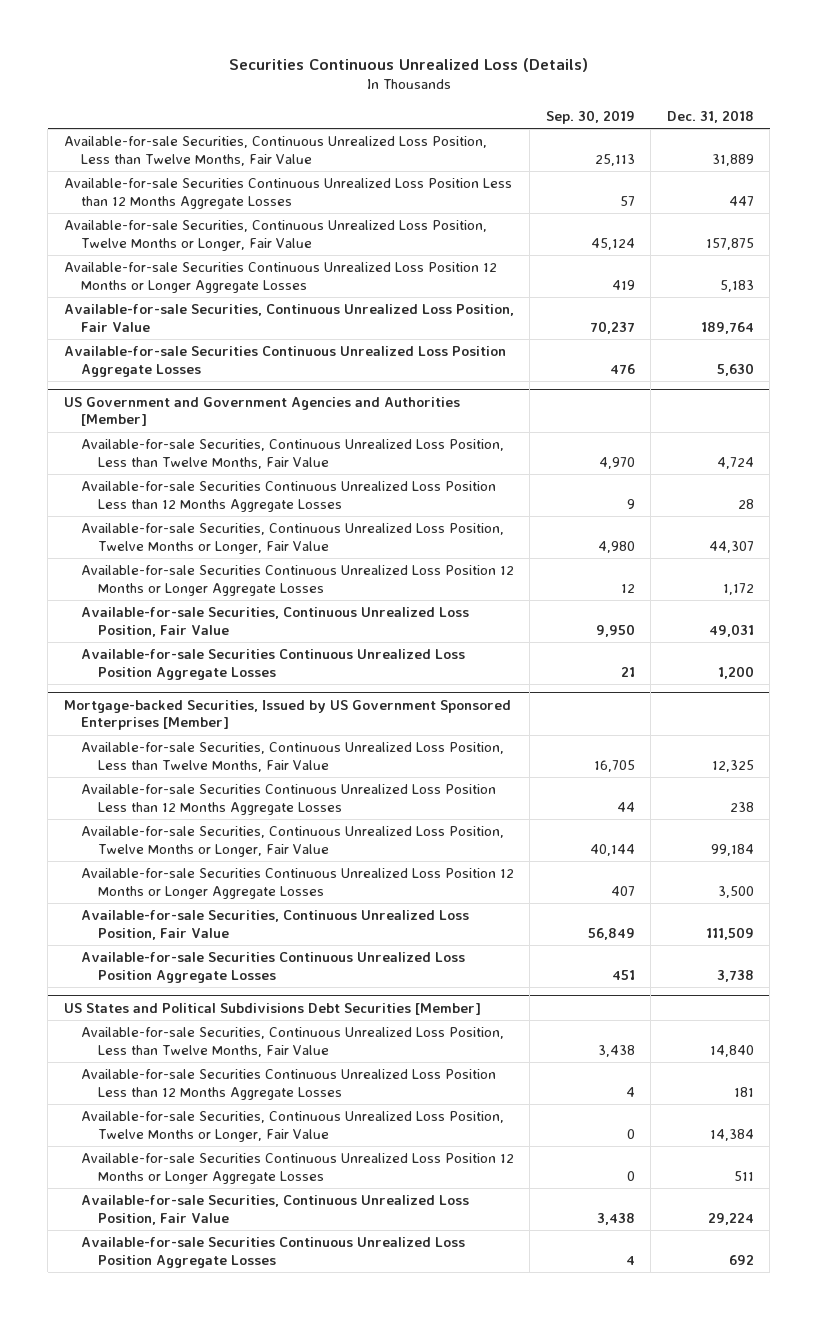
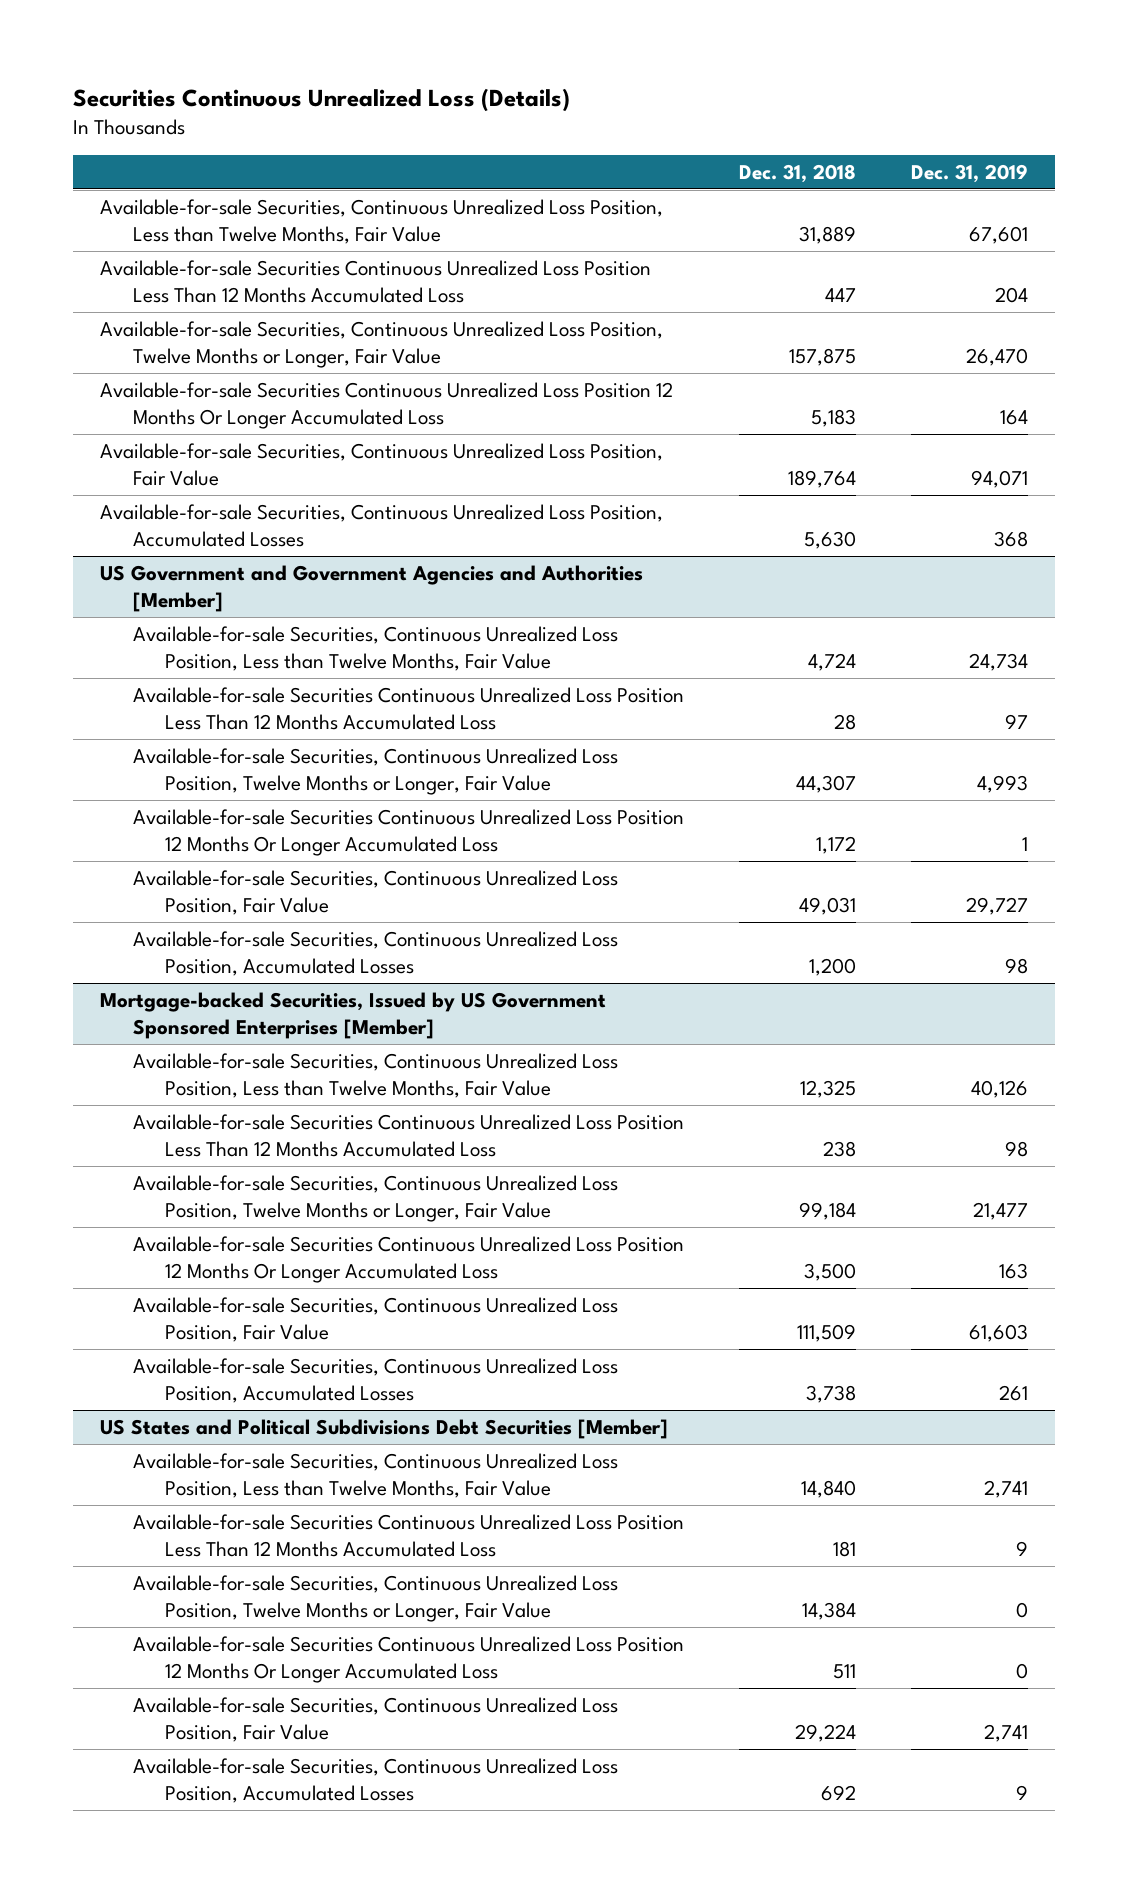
- | Sep. 30, 2019 | Dec. 31, 2018
+ | Dec. 31, 2018 | Dec. 31, 2019
- Available-for-sale Securities Continuous Unrealized Loss Position Less than 12 Months Aggregate Losses | 57 | 447
+ Available-for-sale Securities Continuous Unrealized Loss Position Less Than 12 Months Accumulated Loss | 447 | 204
- Available-for-sale Securities Continuous Unrealized Loss Position 12 Months or Longer Aggregate Losses | 419 | 5,183
+ Available-for-sale Securities Continuous Unrealized Loss Position 12 Months Or Longer Accumulated Loss | 5,183 | 164
- Available-for-sale Securities Continuous Unrealized Loss Position Aggregate Losses | 476 | 5,630
+ Available-for-sale Securities, Continuous Unrealized Loss Position, Accumulated Losses | 5,630 | 368
@ US Government and Government Agencies and Authorities [Member]
- Available-for-sale Securities Continuous Unrealized Loss Position Less than 12 Months Aggregate Losses | 9 | 28
+ Available-for-sale Securities Continuous Unrealized Loss Position Less Than 12 Months Accumulated Loss | 28 | 97
- Available-for-sale Securities Continuous Unrealized Loss Position 12 Months or Longer Aggregate Losses | 12 | 1,172
+ Available-for-sale Securities Continuous Unrealized Loss Position 12 Months Or Longer Accumulated Loss | 1,172 | 1
- Available-for-sale Securities Continuous Unrealized Loss Position Aggregate Losses | 21 | 1,200
+ Available-for-sale Securities, Continuous Unrealized Loss Position, Accumulated Losses | 1,200 | 98
@ Mortgage-backed Securities, Issued by US Government Sponsored Enterprises [Member]
- Available-for-sale Securities Continuous Unrealized Loss Position Less than 12 Months Aggregate Losses | 44 | 238
+ Available-for-sale Securities Continuous Unrealized Loss Position Less Than 12 Months Accumulated Loss | 238 | 98
- Available-for-sale Securities Continuous Unrealized Loss Position 12 Months or Longer Aggregate Losses | 407 | 3,500
+ Available-for-sale Securities Continuous Unrealized Loss Position 12 Months Or Longer Accumulated Loss | 3,500 | 163
- Available-for-sale Securities Continuous Unrealized Loss Position Aggregate Losses | 451 | 3,738
+ Available-for-sale Securities, Continuous Unrealized Loss Position, Accumulated Losses | 3,738 | 261
@ US States and Political Subdivisions Debt Securities [Member]
- Available-for-sale Securities Continuous Unrealized Loss Position Less than 12 Months Aggregate Losses | 4 | 181
+ Available-for-sale Securities Continuous Unrealized Loss Position Less Than 12 Months Accumulated Loss | 181 | 9
- Available-for-sale Securities Continuous Unrealized Loss Position 12 Months or Longer Aggregate Losses | 0 | 511
+ Available-for-sale Securities Continuous Unrealized Loss Position 12 Months Or Longer Accumulated Loss | 511 | 0
- Available-for-sale Securities Continuous Unrealized Loss Position Aggregate Losses | 4 | 692
+ Available-for-sale Securities, Continuous Unrealized Loss Position, Accumulated Losses | 692 | 9

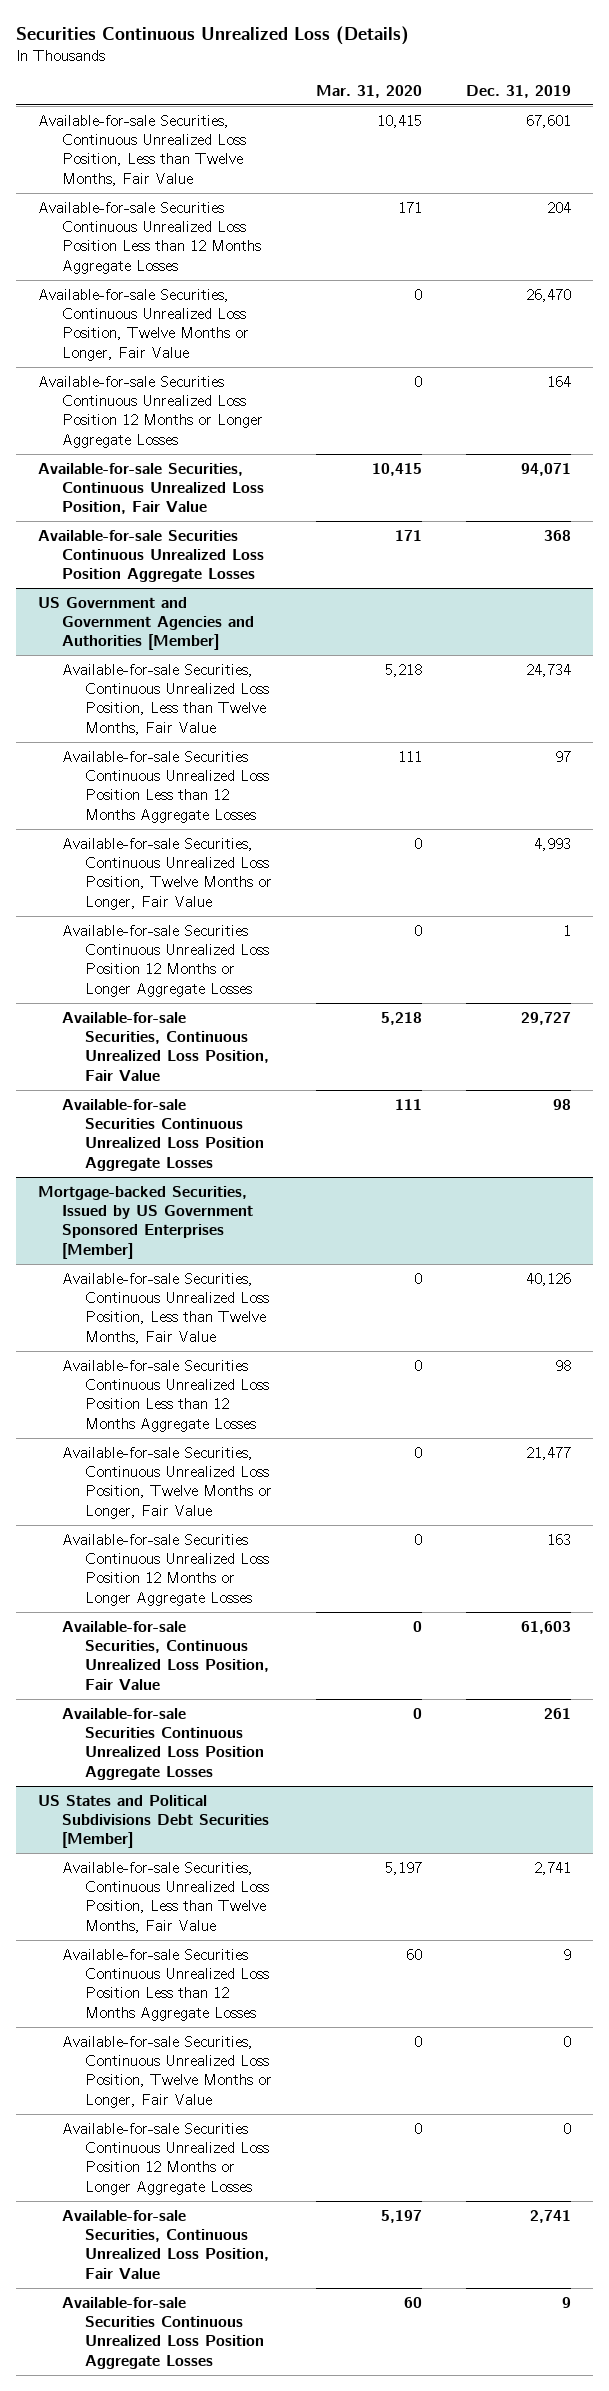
- | Dec. 31, 2018 | Dec. 31, 2019
+ | Mar. 31, 2020 | Dec. 31, 2019
- Available-for-sale Securities Continuous Unrealized Loss Position Less Than 12 Months Accumulated Loss | 447 | 204
+ Available-for-sale Securities Continuous Unrealized Loss Position Less than 12 Months Aggregate Losses | 171 | 204
- Available-for-sale Securities Continuous Unrealized Loss Position 12 Months Or Longer Accumulated Loss | 5,183 | 164
+ Available-for-sale Securities Continuous Unrealized Loss Position 12 Months or Longer Aggregate Losses | 0 | 164
- Available-for-sale Securities, Continuous Unrealized Loss Position, Accumulated Losses | 5,630 | 368
+ Available-for-sale Securities Continuous Unrealized Loss Position Aggregate Losses | 171 | 368
@ US Government and Government Agencies and Authorities [Member]
- Available-for-sale Securities Continuous Unrealized Loss Position Less Than 12 Months Accumulated Loss | 28 | 97
+ Available-for-sale Securities Continuous Unrealized Loss Position Less than 12 Months Aggregate Losses | 111 | 97
- Available-for-sale Securities Continuous Unrealized Loss Position 12 Months Or Longer Accumulated Loss | 1,172 | 1
+ Available-for-sale Securities Continuous Unrealized Loss Position 12 Months or Longer Aggregate Losses | 0 | 1
- Available-for-sale Securities, Continuous Unrealized Loss Position, Accumulated Losses | 1,200 | 98
+ Available-for-sale Securities Continuous Unrealized Loss Position Aggregate Losses | 111 | 98
@ Mortgage-backed Securities, Issued by US Government Sponsored Enterprises [Member]
- Available-for-sale Securities Continuous Unrealized Loss Position Less Than 12 Months Accumulated Loss | 238 | 98
+ Available-for-sale Securities Continuous Unrealized Loss Position Less than 12 Months Aggregate Losses | 0 | 98
- Available-for-sale Securities Continuous Unrealized Loss Position 12 Months Or Longer Accumulated Loss | 3,500 | 163
+ Available-for-sale Securities Continuous Unrealized Loss Position 12 Months or Longer Aggregate Losses | 0 | 163
- Available-for-sale Securities, Continuous Unrealized Loss Position, Accumulated Losses | 3,738 | 261
+ Available-for-sale Securities Continuous Unrealized Loss Position Aggregate Losses | 0 | 261
@ US States and Political Subdivisions Debt Securities [Member]
- Available-for-sale Securities Continuous Unrealized Loss Position Less Than 12 Months Accumulated Loss | 181 | 9
+ Available-for-sale Securities Continuous Unrealized Loss Position Less than 12 Months Aggregate Losses | 60 | 9
- Available-for-sale Securities Continuous Unrealized Loss Position 12 Months Or Longer Accumulated Loss | 511 | 0
+ Available-for-sale Securities Continuous Unrealized Loss Position 12 Months or Longer Aggregate Losses | 0 | 0
- Available-for-sale Securities, Continuous Unrealized Loss Position, Accumulated Losses | 692 | 9
+ Available-for-sale Securities Continuous Unrealized Loss Position Aggregate Losses | 60 | 9

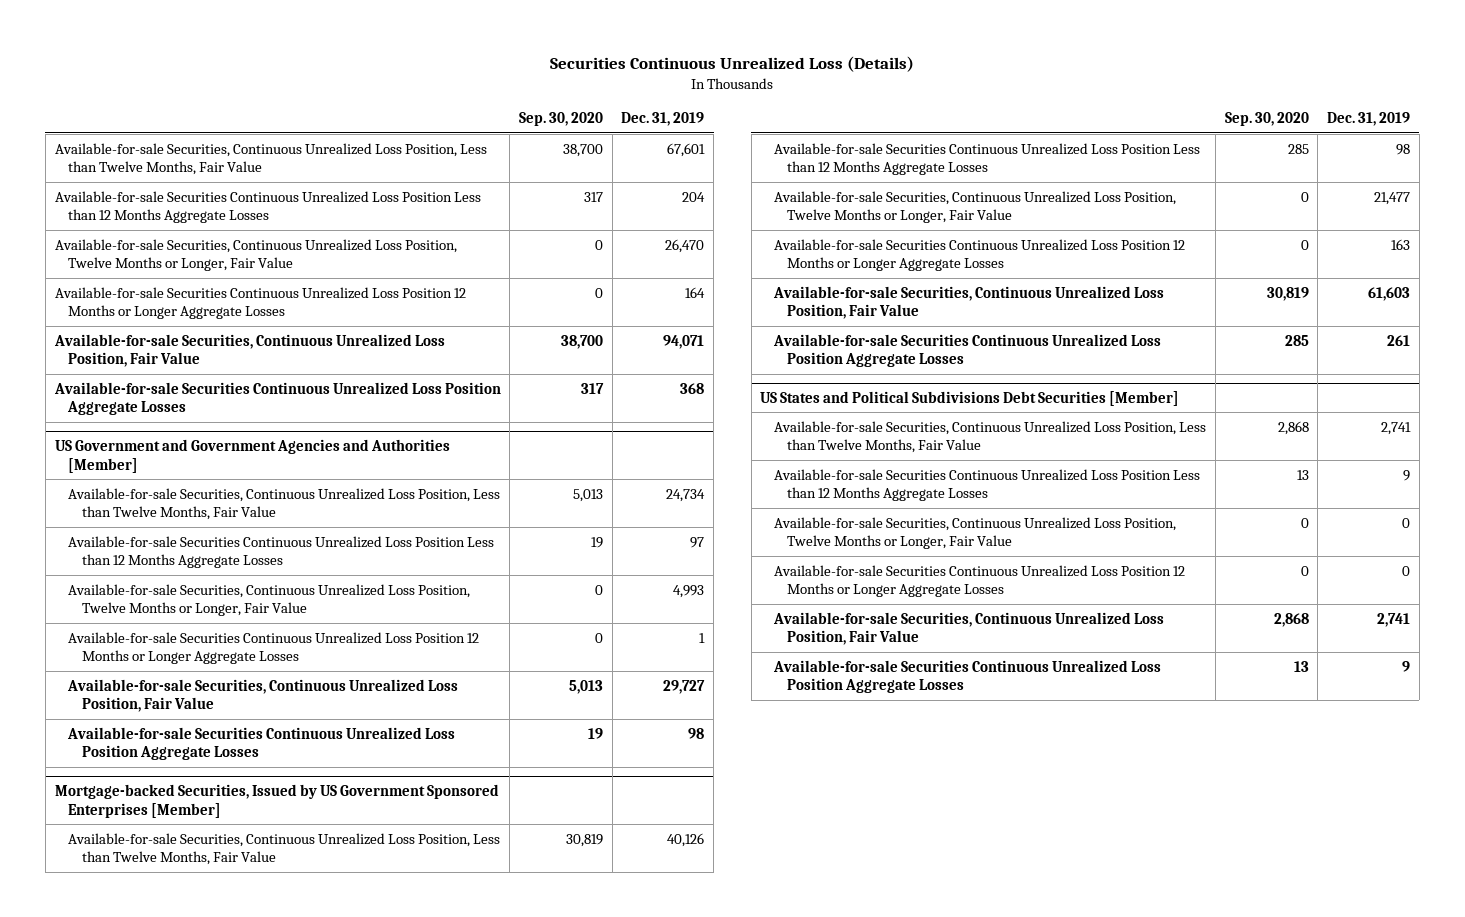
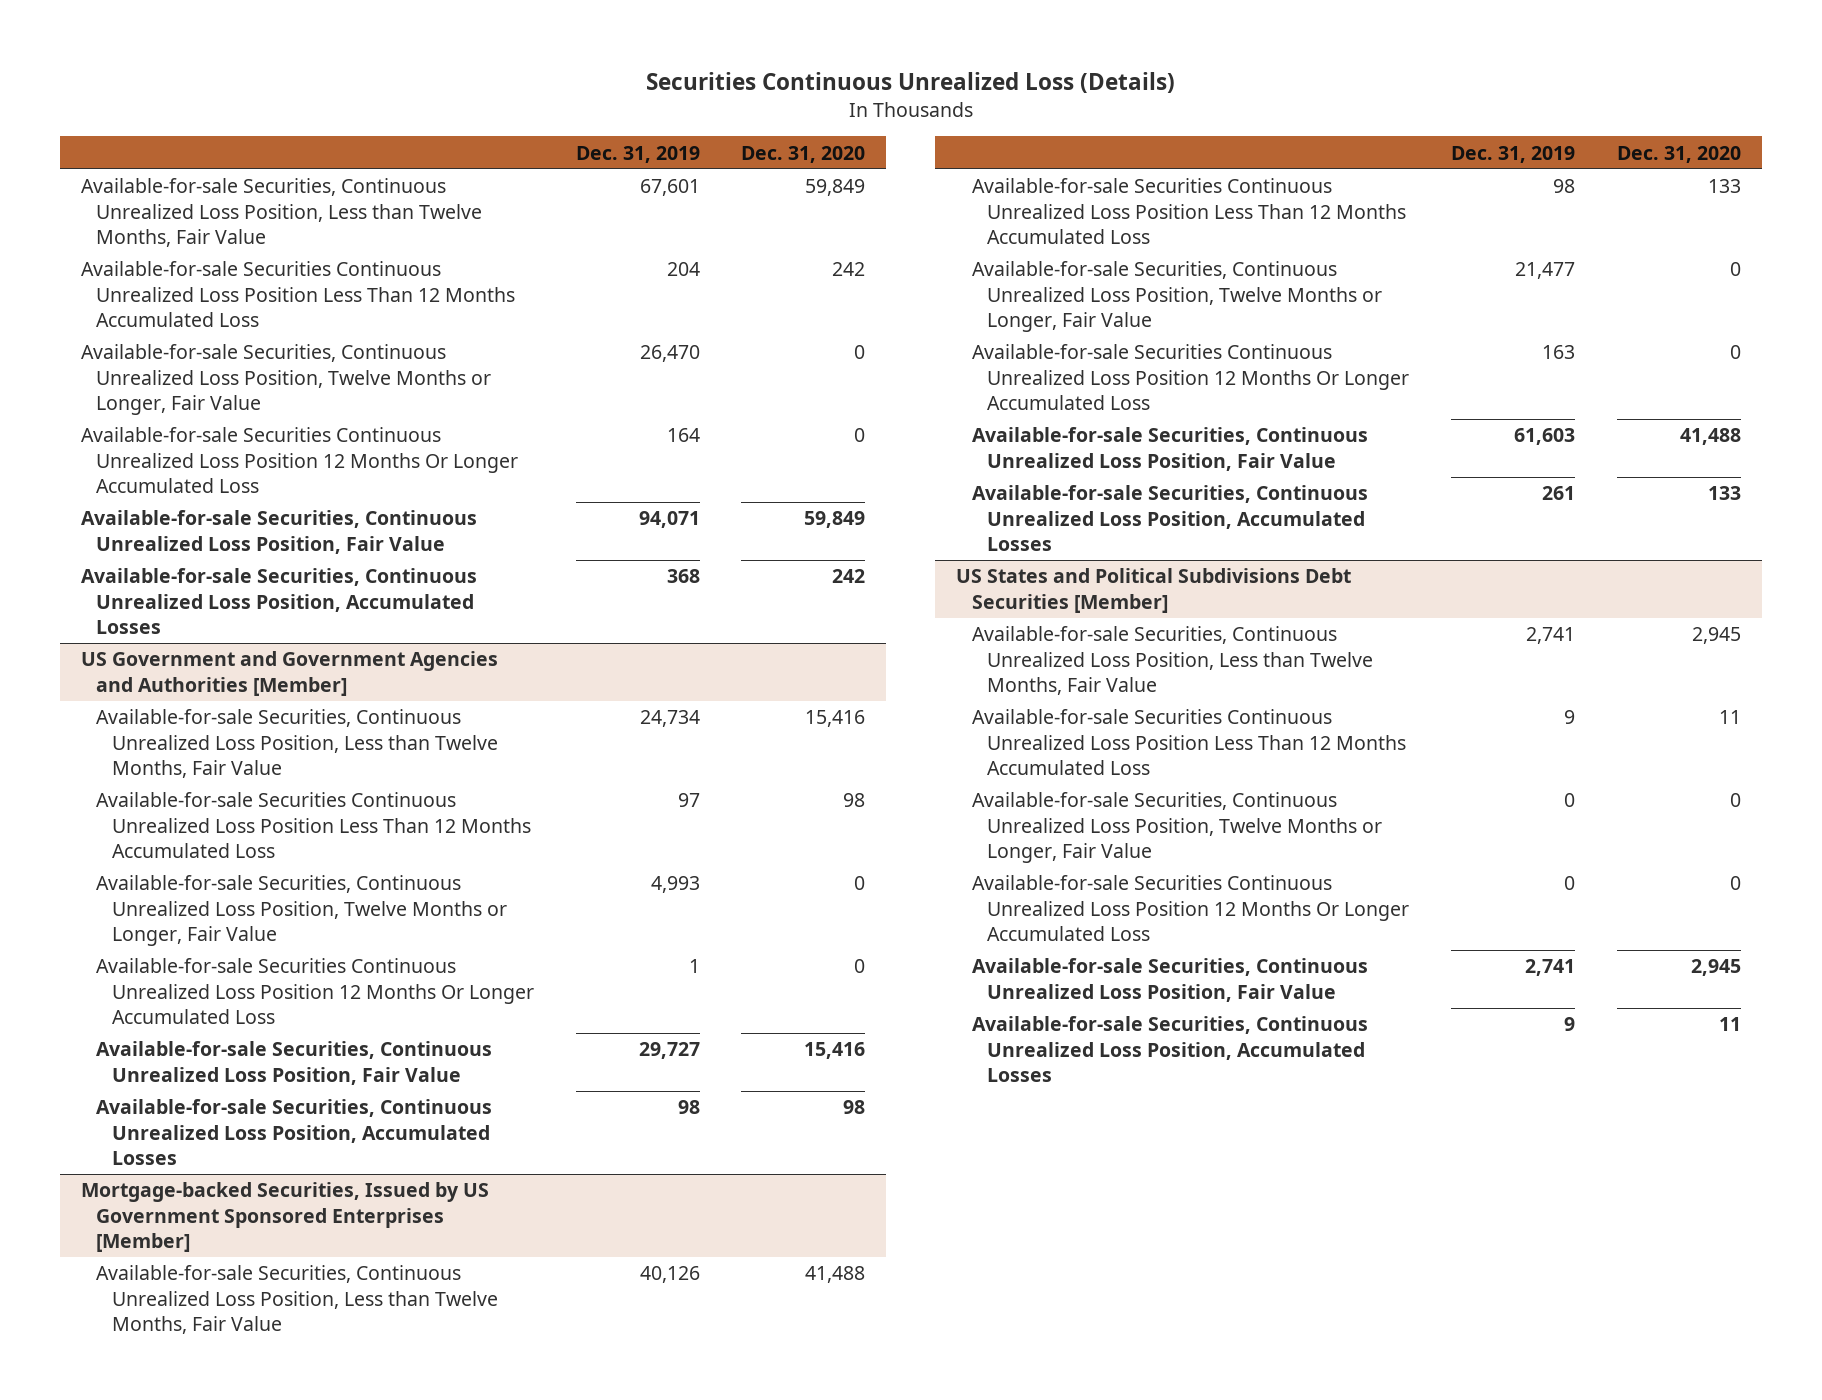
- | Sep. 30, 2020 | Dec. 31, 2019
+ | Dec. 31, 2019 | Dec. 31, 2020
- Available-for-sale Securities Continuous Unrealized Loss Position Less than 12 Months Aggregate Losses | 317 | 204
+ Available-for-sale Securities Continuous Unrealized Loss Position Less Than 12 Months Accumulated Loss | 204 | 242
- Available-for-sale Securities Continuous Unrealized Loss Position 12 Months or Longer Aggregate Losses | 0 | 164
+ Available-for-sale Securities Continuous Unrealized Loss Position 12 Months Or Longer Accumulated Loss | 164 | 0
- Available-for-sale Securities Continuous Unrealized Loss Position Aggregate Losses | 317 | 368
+ Available-for-sale Securities, Continuous Unrealized Loss Position, Accumulated Losses | 368 | 242
@ US Government and Government Agencies and Authorities [Member]
- Available-for-sale Securities Continuous Unrealized Loss Position Less than 12 Months Aggregate Losses | 19 | 97
+ Available-for-sale Securities Continuous Unrealized Loss Position Less Than 12 Months Accumulated Loss | 97 | 98
- Available-for-sale Securities Continuous Unrealized Loss Position 12 Months or Longer Aggregate Losses | 0 | 1
+ Available-for-sale Securities Continuous Unrealized Loss Position 12 Months Or Longer Accumulated Loss | 1 | 0
- Available-for-sale Securities Continuous Unrealized Loss Position Aggregate Losses | 19 | 98
+ Available-for-sale Securities, Continuous Unrealized Loss Position, Accumulated Losses | 98 | 98
@ Mortgage-backed Securities, Issued by US Government Sponsored Enterprises [Member]
- Available-for-sale Securities Continuous Unrealized Loss Position Less than 12 Months Aggregate Losses | 285 | 98
+ Available-for-sale Securities Continuous Unrealized Loss Position Less Than 12 Months Accumulated Loss | 98 | 133
- Available-for-sale Securities Continuous Unrealized Loss Position 12 Months or Longer Aggregate Losses | 0 | 163
+ Available-for-sale Securities Continuous Unrealized Loss Position 12 Months Or Longer Accumulated Loss | 163 | 0
- Available-for-sale Securities Continuous Unrealized Loss Position Aggregate Losses | 285 | 261
+ Available-for-sale Securities, Continuous Unrealized Loss Position, Accumulated Losses | 261 | 133
@ US States and Political Subdivisions Debt Securities [Member]
- Available-for-sale Securities Continuous Unrealized Loss Position Less than 12 Months Aggregate Losses | 13 | 9
+ Available-for-sale Securities Continuous Unrealized Loss Position Less Than 12 Months Accumulated Loss | 9 | 11
- Available-for-sale Securities Continuous Unrealized Loss Position 12 Months or Longer Aggregate Losses | 0 | 0
+ Available-for-sale Securities Continuous Unrealized Loss Position 12 Months Or Longer Accumulated Loss | 0 | 0
- Available-for-sale Securities Continuous Unrealized Loss Position Aggregate Losses | 13 | 9
+ Available-for-sale Securities, Continuous Unrealized Loss Position, Accumulated Losses | 9 | 11

